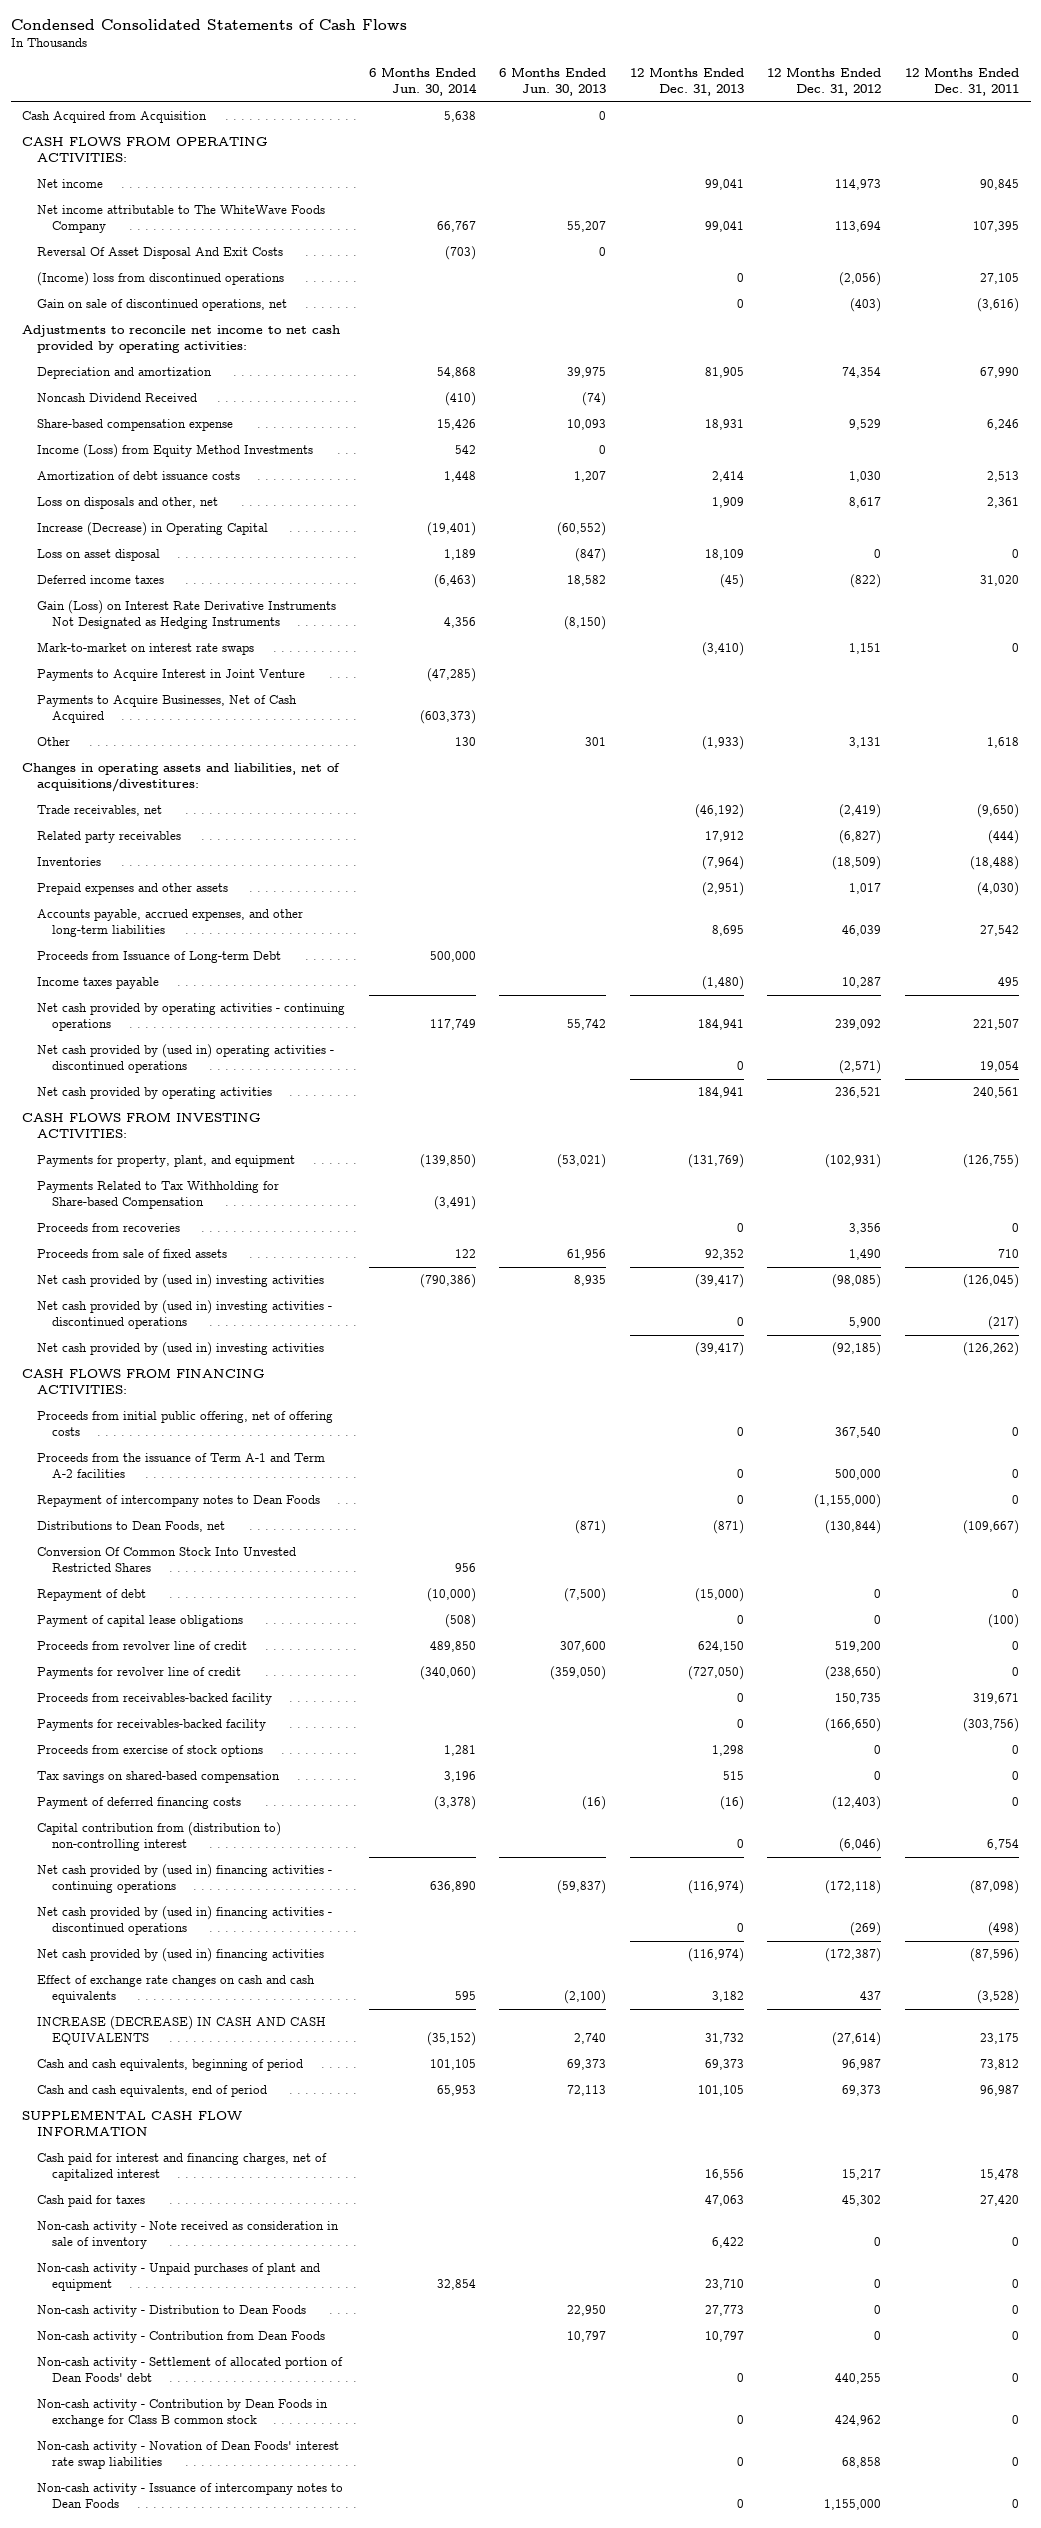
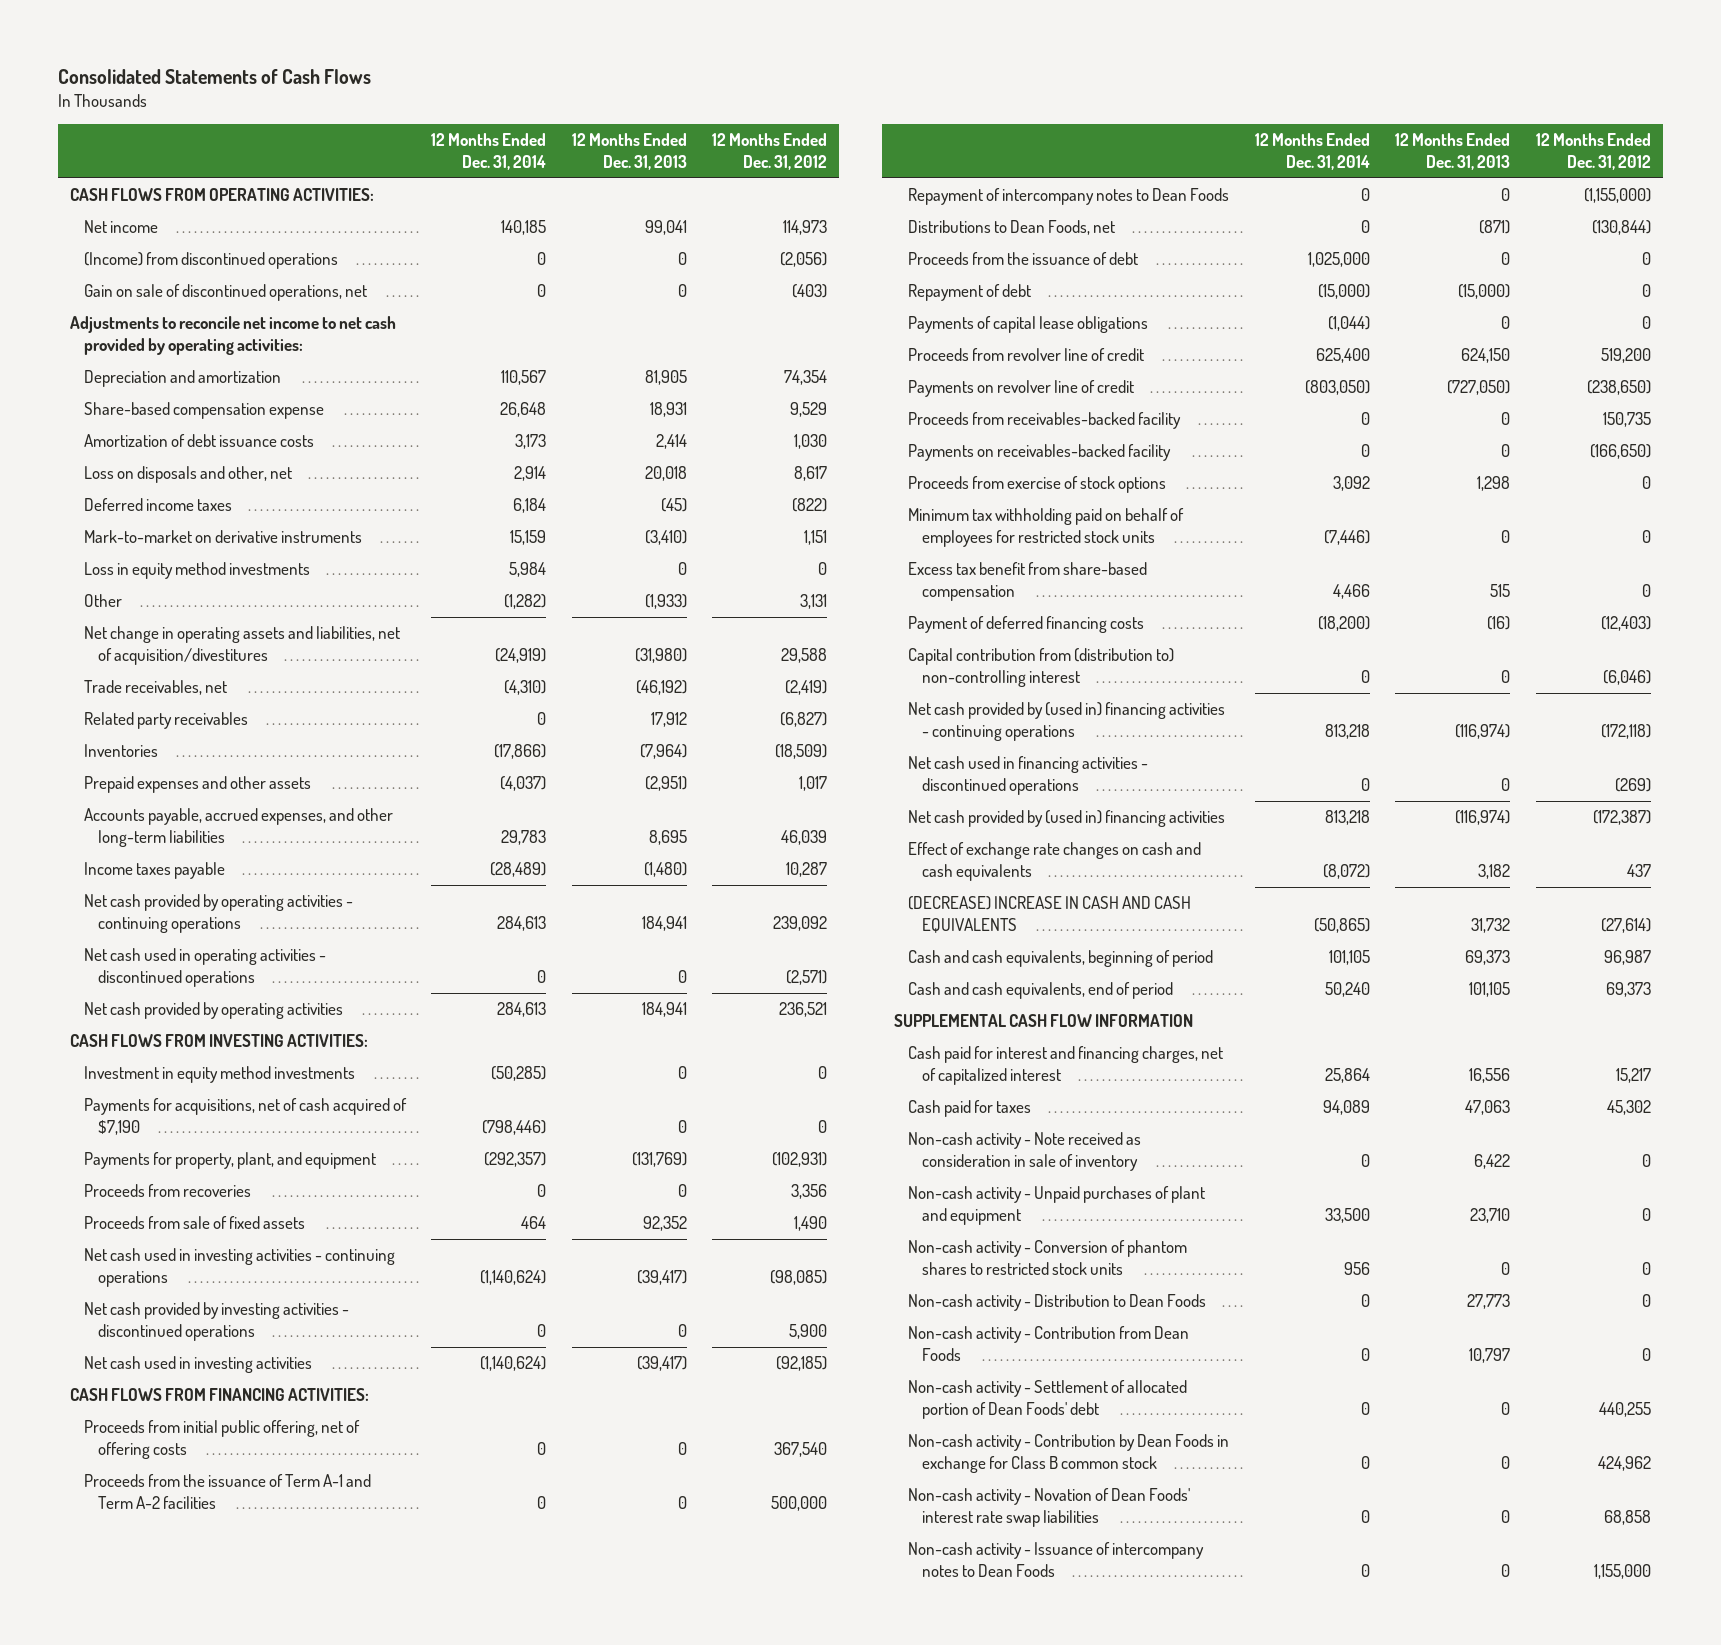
- Condensed Consolidated Statements of Cash Flows
+ Consolidated Statements of Cash Flows
- | 6 Months Ended Jun. 30, 2014 | 6 Months Ended Jun. 30, 2013 | 12 Months Ended Dec. 31, 2013 | 12 Months Ended Dec. 31, 2012 | 12 Months Ended Dec. 31, 2011
+ | 12 Months Ended Dec. 31, 2014 | 12 Months Ended Dec. 31, 2013 | 12 Months Ended Dec. 31, 2012
- Cash Acquired from Acquisition | 5,638 | 0 | | |
- Net income attributable to The WhiteWave Foods Company | 66,767 | 55,207 | 99,041 | 113,694 | 107,395
- Reversal Of Asset Disposal And Exit Costs | (703) | 0 | | |
- (Income) loss from discontinued operations | | | 0 | (2,056) | 27,105
+ (Income) from discontinued operations | 0 | 0 | (2,056)
- Noncash Dividend Received | (410) | (74) | | |
- Income (Loss) from Equity Method Investments | 542 | 0 | | |
- Loss on disposals and other, net | | | 1,909 | 8,617 | 2,361
- Increase (Decrease) in Operating Capital | (19,401) | (60,552) | | |
- Loss on asset disposal | 1,189 | (847) | 18,109 | 0 | 0
+ Loss on disposals and other, net | 2,914 | 20,018 | 8,617
- Gain (Loss) on Interest Rate Derivative Instruments Not Designated as Hedging Instruments | 4,356 | (8,150) | | |
- Mark-to-market on interest rate swaps | | | (3,410) | 1,151 | 0
- Payments to Acquire Interest in Joint Venture | (47,285) | | | |
- Payments to Acquire Businesses, Net of Cash Acquired | (603,373) | | | |
+ Mark-to-market on derivative instruments | 15,159 | (3,410) | 1,151
+ Loss in equity method investments | 5,984 | 0 | 0
- Changes in operating assets and liabilities, net of acquisitions/divestitures:
+ Net change in operating assets and liabilities, net of acquisition/divestitures | (24,919) | (31,980) | 29,588
- Proceeds from Issuance of Long-term Debt | 500,000 | | | |
- Net cash provided by (used in) operating activities - discontinued operations | | | 0 | (2,571) | 19,054
+ Net cash used in operating activities - discontinued operations | 0 | 0 | (2,571)
+ Investment in equity method investments | (50,285) | 0 | 0
+ Payments for acquisitions, net of cash acquired of $7,190 | (798,446) | 0 | 0
- Payments Related to Tax Withholding for Share-based Compensation | (3,491) | | | |
- Net cash provided by (used in) investing activities | (790,386) | 8,935 | (39,417) | (98,085) | (126,045)
- Net cash provided by (used in) investing activities - discontinued operations | | | 0 | 5,900 | (217)
- Net cash provided by (used in) investing activities | | | (39,417) | (92,185) | (126,262)
+ Net cash used in investing activities - continuing operations | (1,140,624) | (39,417) | (98,085)
+ Net cash provided by investing activities - discontinued operations | 0 | 0 | 5,900
+ Net cash used in investing activities | (1,140,624) | (39,417) | (92,185)
- Conversion Of Common Stock Into Unvested Restricted Shares | 956 | | | |
+ Proceeds from the issuance of debt | 1,025,000 | 0 | 0
- Payment of capital lease obligations | (508) | | 0 | 0 | (100)
+ Payments of capital lease obligations | (1,044) | 0 | 0
- Payments for revolver line of credit | (340,060) | (359,050) | (727,050) | (238,650) | 0
+ Payments on revolver line of credit | (803,050) | (727,050) | (238,650)
- Payments for receivables-backed facility | | | 0 | (166,650) | (303,756)
+ Payments on receivables-backed facility | 0 | 0 | (166,650)
- Tax savings on shared-based compensation | 3,196 | | 515 | 0 | 0
+ Minimum tax withholding paid on behalf of employees for restricted stock units | (7,446) | 0 | 0
+ Excess tax benefit from share-based compensation | 4,466 | 515 | 0
- Net cash provided by (used in) financing activities - discontinued operations | | | 0 | (269) | (498)
+ Net cash used in financing activities - discontinued operations | 0 | 0 | (269)
- INCREASE (DECREASE) IN CASH AND CASH EQUIVALENTS | (35,152) | 2,740 | 31,732 | (27,614) | 23,175
+ (DECREASE) INCREASE IN CASH AND CASH EQUIVALENTS | (50,865) | 31,732 | (27,614)
+ Non-cash activity - Conversion of phantom shares to restricted stock units | 956 | 0 | 0

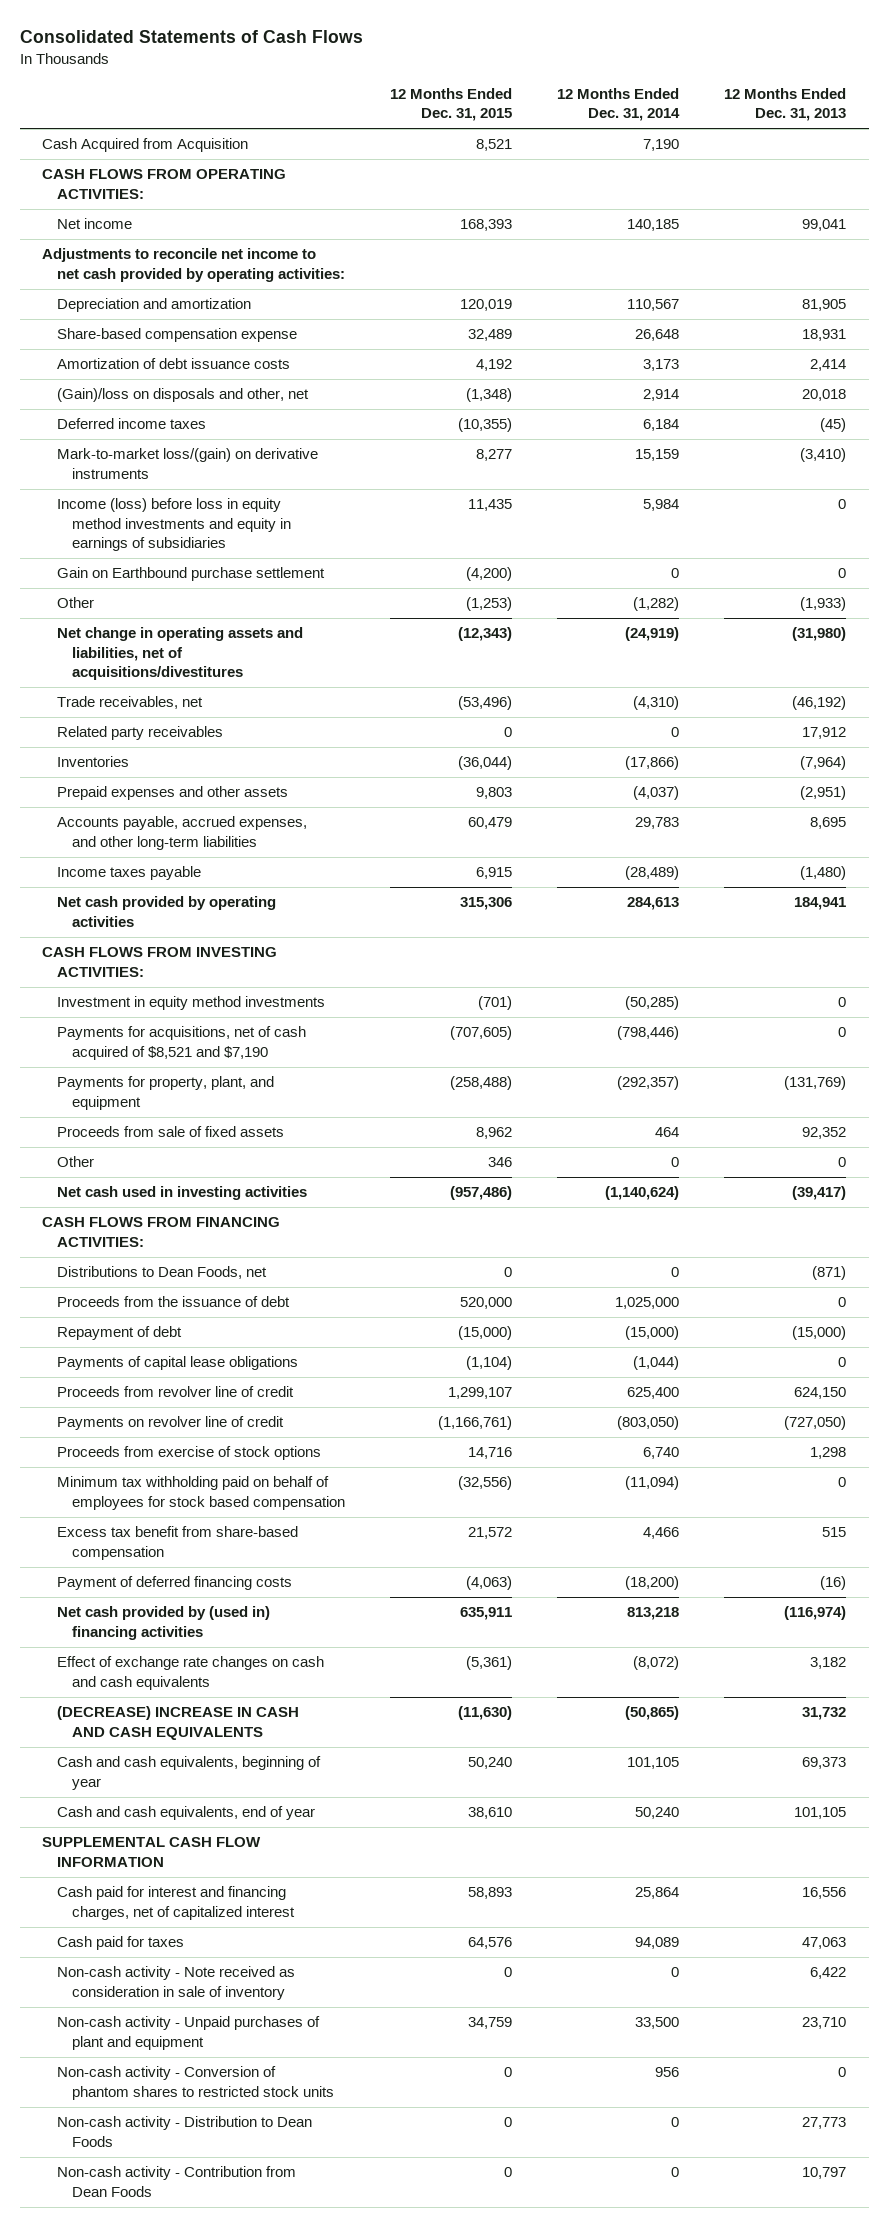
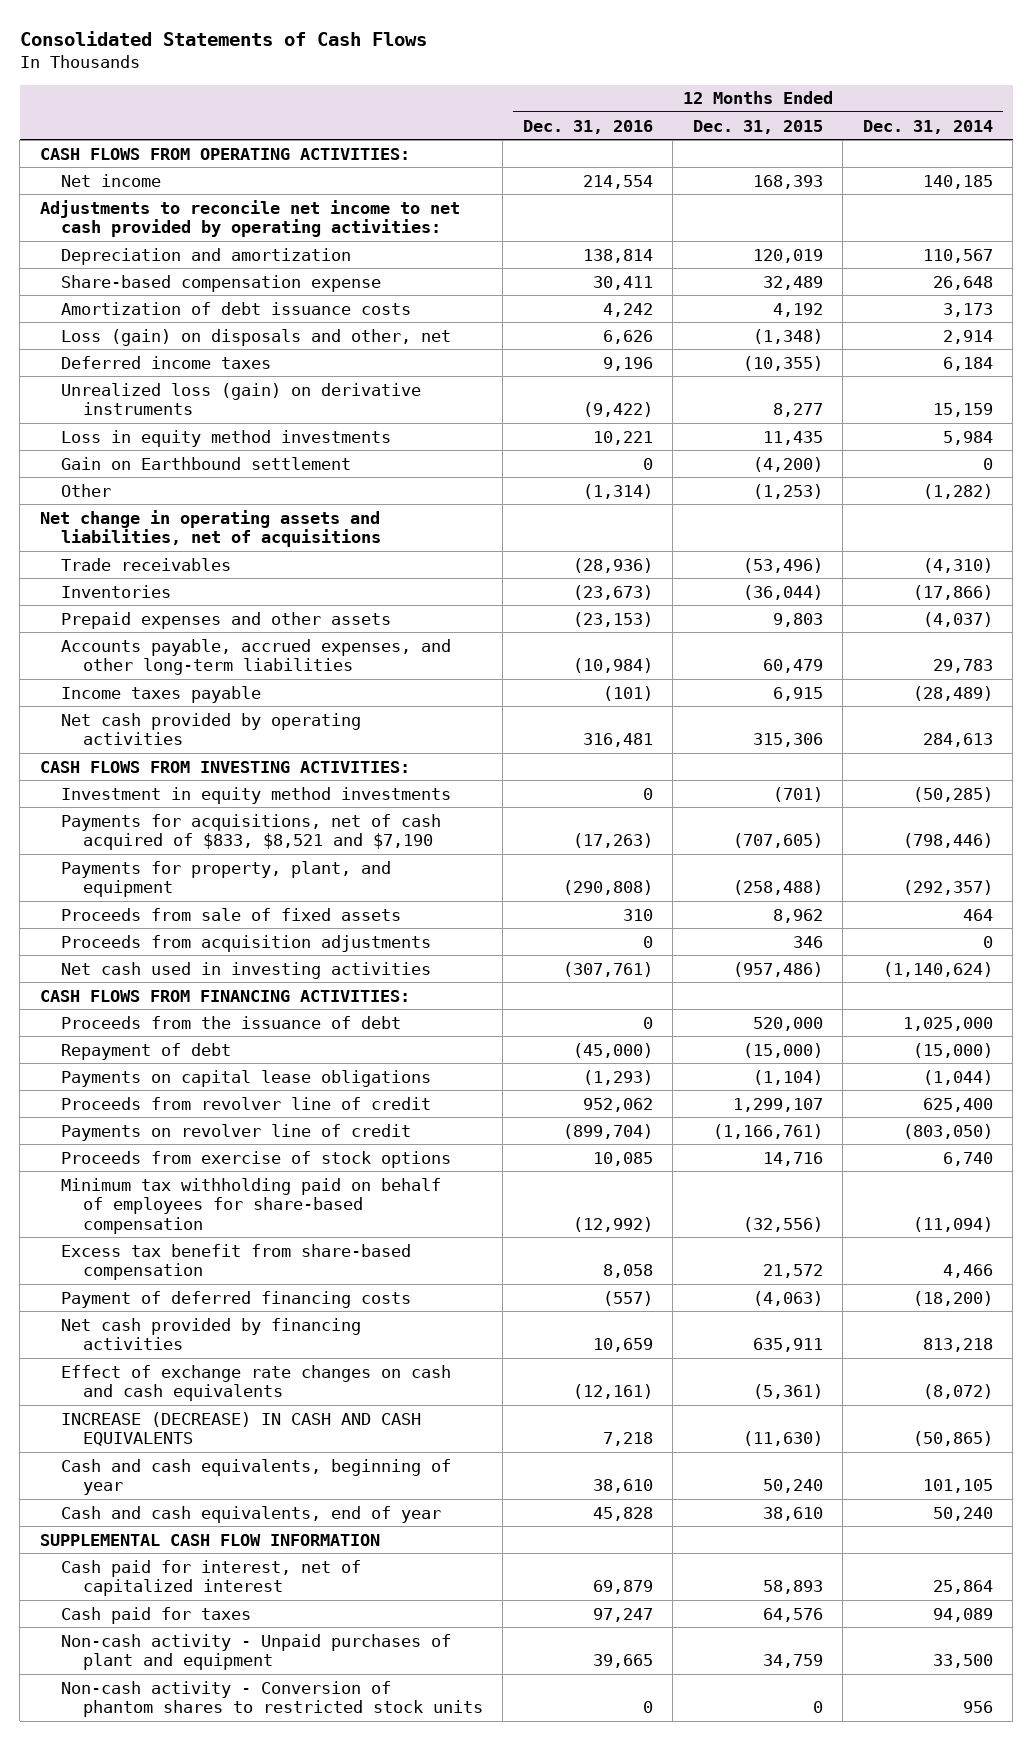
- | 12 Months Ended Dec. 31, 2015 | 12 Months Ended Dec. 31, 2014 | 12 Months Ended Dec. 31, 2013
+ | 12 Months Ended Dec. 31, 2016 | 12 Months Ended Dec. 31, 2015 | 12 Months Ended Dec. 31, 2014
- Cash Acquired from Acquisition | 8,521 | 7,190 |
- (Gain)/loss on disposals and other, net | (1,348) | 2,914 | 20,018
+ Loss (gain) on disposals and other, net | 6,626 | (1,348) | 2,914
- Mark-to-market loss/(gain) on derivative instruments | 8,277 | 15,159 | (3,410)
- Income (loss) before loss in equity method investments and equity in earnings of subsidiaries | 11,435 | 5,984 | 0
- Gain on Earthbound purchase settlement | (4,200) | 0 | 0
+ Unrealized loss (gain) on derivative instruments | (9,422) | 8,277 | 15,159
+ Loss in equity method investments | 10,221 | 11,435 | 5,984
+ Gain on Earthbound settlement | 0 | (4,200) | 0
- Net change in operating assets and liabilities, net of acquisitions/divestitures | (12,343) | (24,919) | (31,980)
- Trade receivables, net | (53,496) | (4,310) | (46,192)
- Related party receivables | 0 | 0 | 17,912
+ Net change in operating assets and liabilities, net of acquisitions
+ Trade receivables | (28,936) | (53,496) | (4,310)
- Payments for acquisitions, net of cash acquired of $8,521 and $7,190 | (707,605) | (798,446) | 0
+ Payments for acquisitions, net of cash acquired of $833, $8,521 and $7,190 | (17,263) | (707,605) | (798,446)
- Other | 346 | 0 | 0
+ Proceeds from acquisition adjustments | 0 | 346 | 0
- Distributions to Dean Foods, net | 0 | 0 | (871)
- Payments of capital lease obligations | (1,104) | (1,044) | 0
+ Payments on capital lease obligations | (1,293) | (1,104) | (1,044)
- Minimum tax withholding paid on behalf of employees for stock based compensation | (32,556) | (11,094) | 0
+ Minimum tax withholding paid on behalf of employees for share-based compensation | (12,992) | (32,556) | (11,094)
- Net cash provided by (used in) financing activities | 635,911 | 813,218 | (116,974)
+ Net cash provided by financing activities | 10,659 | 635,911 | 813,218
- (DECREASE) INCREASE IN CASH AND CASH EQUIVALENTS | (11,630) | (50,865) | 31,732
+ INCREASE (DECREASE) IN CASH AND CASH EQUIVALENTS | 7,218 | (11,630) | (50,865)
- Cash paid for interest and financing charges, net of capitalized interest | 58,893 | 25,864 | 16,556
+ Cash paid for interest, net of capitalized interest | 69,879 | 58,893 | 25,864
- Non-cash activity - Note received as consideration in sale of inventory | 0 | 0 | 6,422
- Non-cash activity - Distribution to Dean Foods | 0 | 0 | 27,773
- Non-cash activity - Contribution from Dean Foods | 0 | 0 | 10,797

